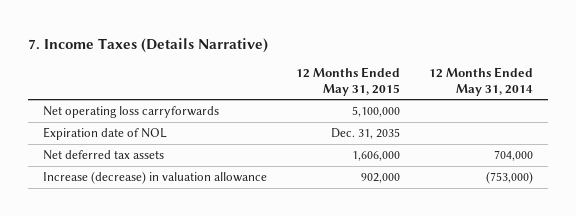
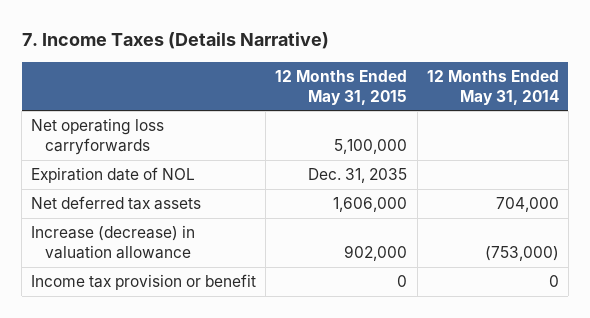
+ Income tax provision or benefit | 0 | 0

